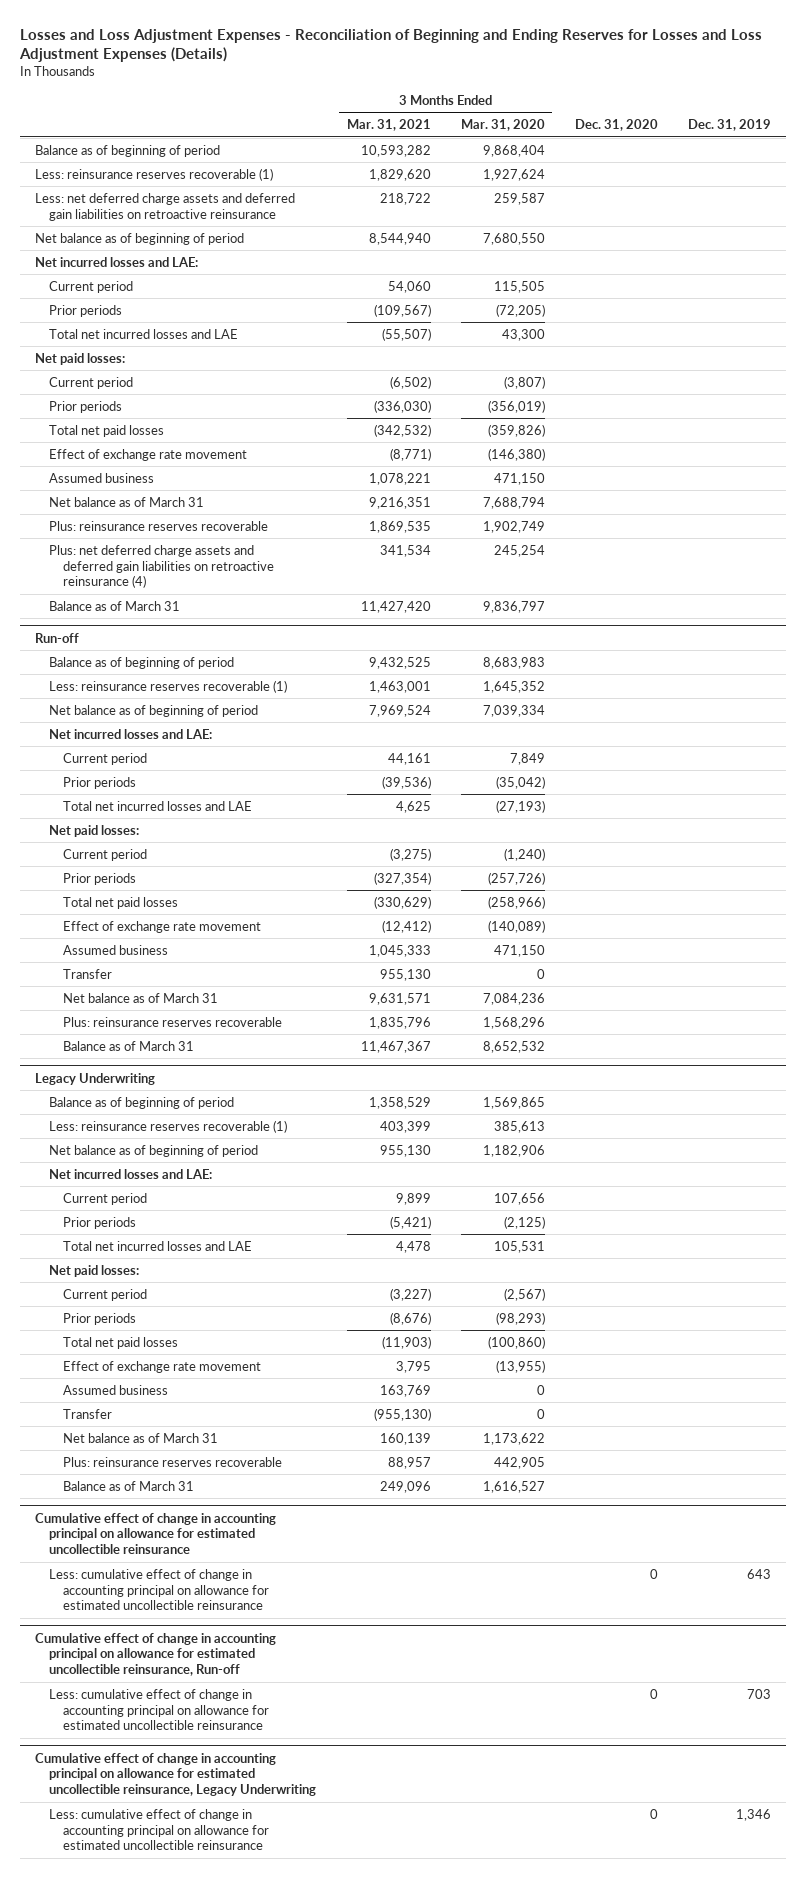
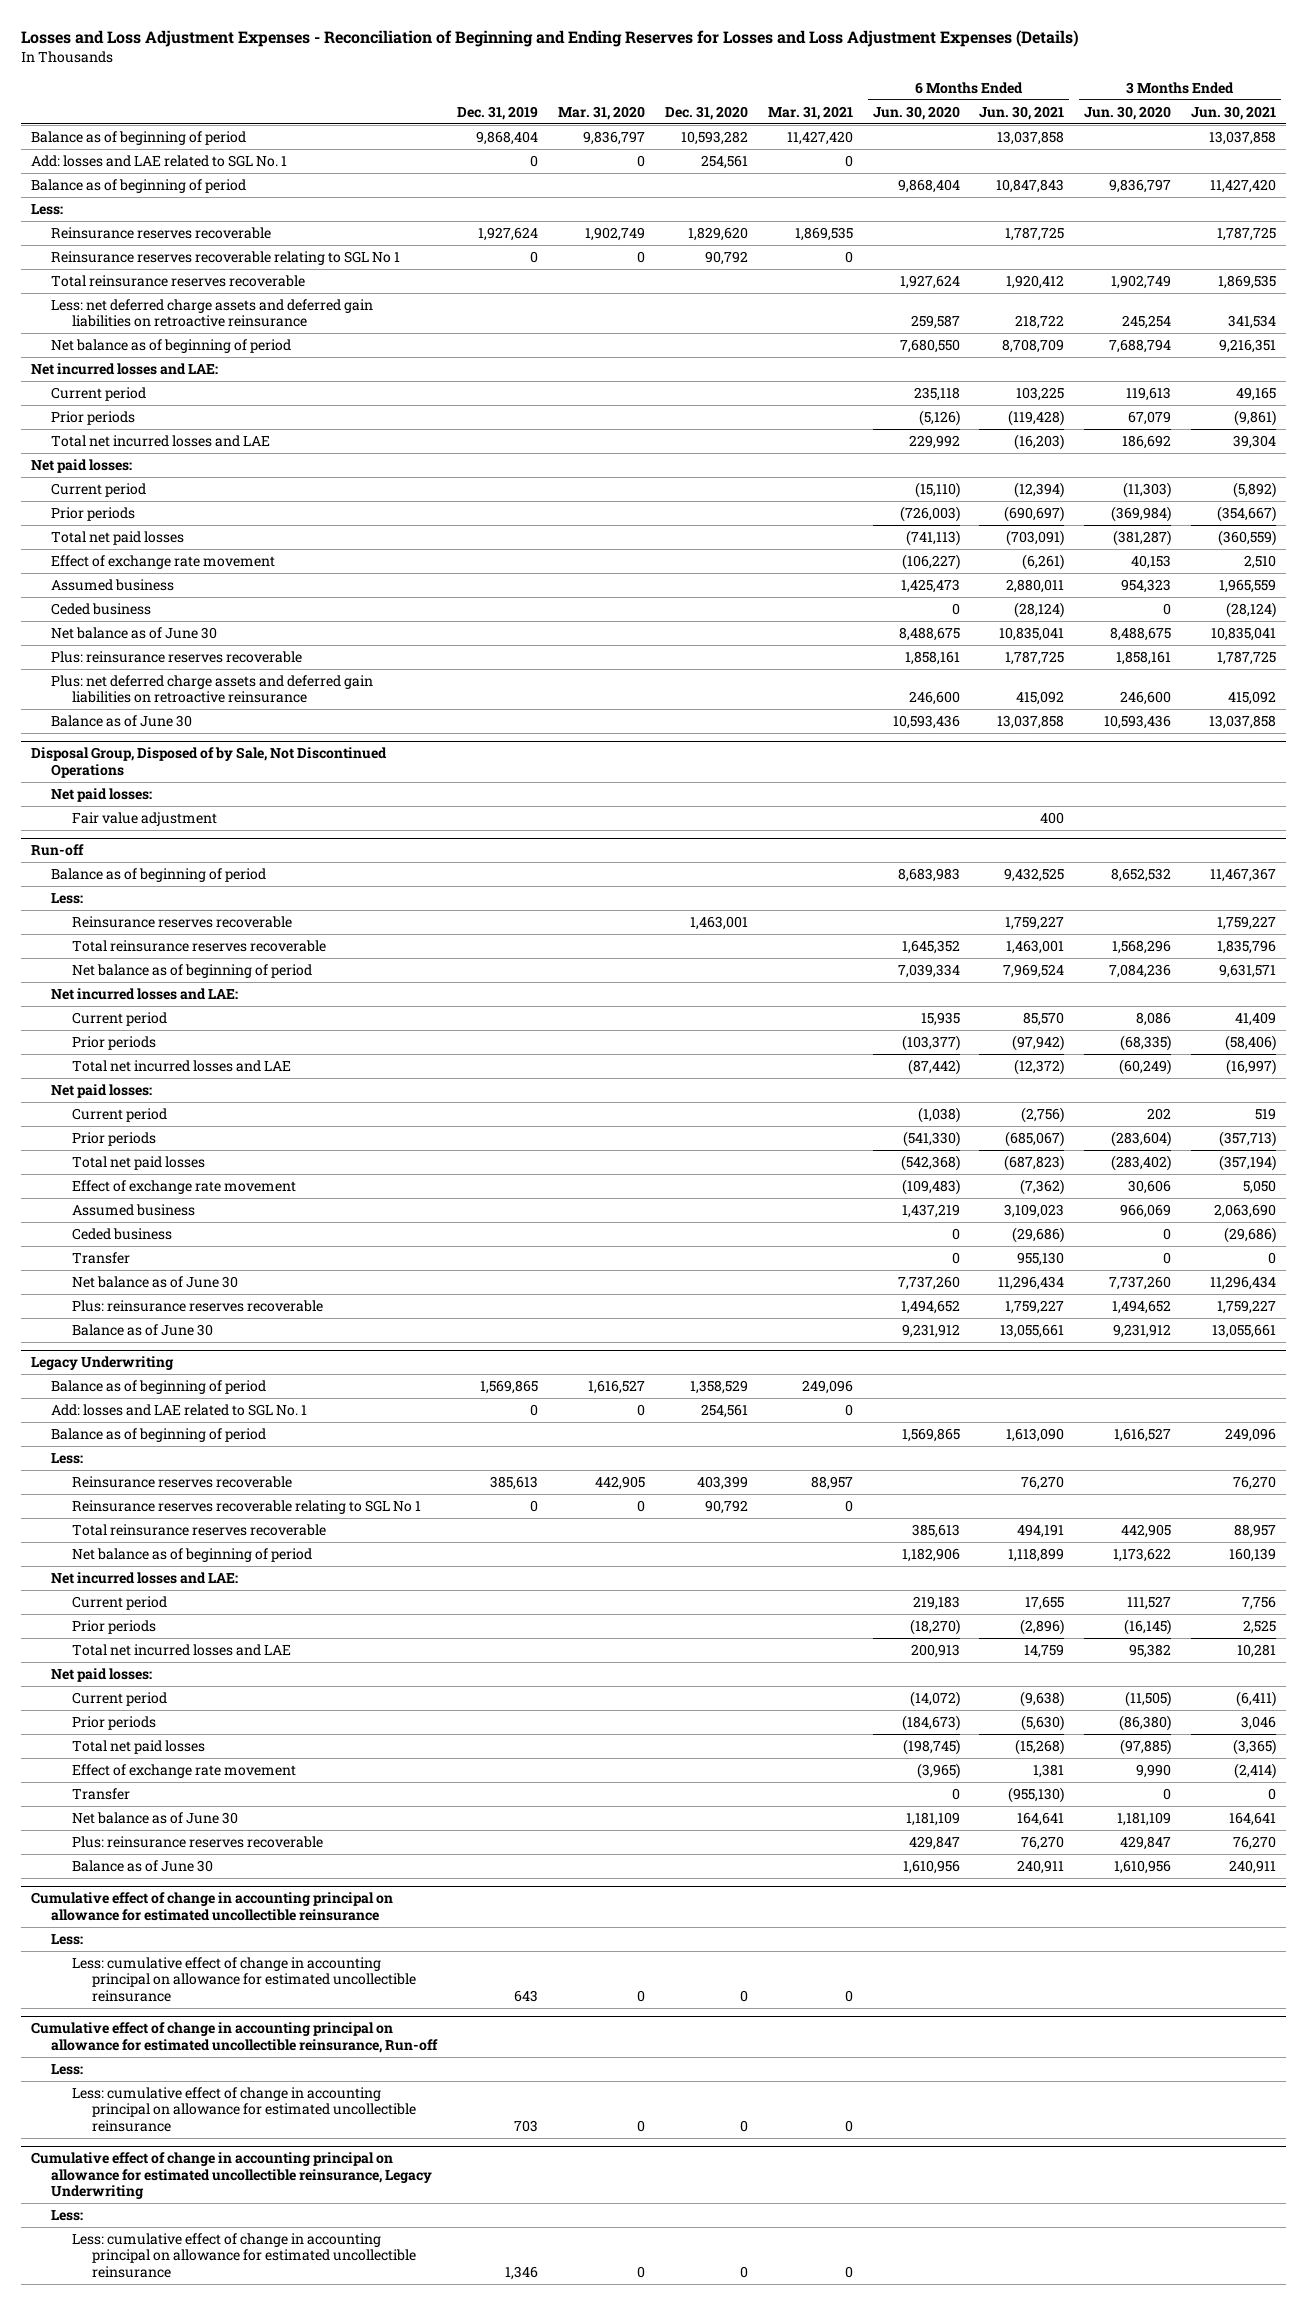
- | 3 Months Ended Mar. 31, 2021 | 3 Months Ended Mar. 31, 2020 | Dec. 31, 2020 | Dec. 31, 2019
+ | Dec. 31, 2019 | Mar. 31, 2020 | Dec. 31, 2020 | Mar. 31, 2021 | 6 Months Ended Jun. 30, 2020 | 6 Months Ended Jun. 30, 2021 | 3 Months Ended Jun. 30, 2020 | 3 Months Ended Jun. 30, 2021
+ Balance as of beginning of period | 9,868,404 | 9,836,797 | 10,593,282 | 11,427,420 | | 13,037,858 | | 13,037,858
+ Add: losses and LAE related to SGL No. 1 | 0 | 0 | 254,561 | 0 | | | |
- Less: reinsurance reserves recoverable (1) | 1,829,620 | 1,927,624 | |
+ Less:
+ Reinsurance reserves recoverable | 1,927,624 | 1,902,749 | 1,829,620 | 1,869,535 | | 1,787,725 | | 1,787,725
+ Reinsurance reserves recoverable relating to SGL No 1 | 0 | 0 | 90,792 | 0 | | | |
+ Total reinsurance reserves recoverable | | | | | 1,927,624 | 1,920,412 | 1,902,749 | 1,869,535
- Net balance as of March 31 | 9,216,351 | 7,688,794 | |
+ Ceded business | | | | | 0 | (28,124) | 0 | (28,124)
+ Net balance as of June 30 | | | | | 8,488,675 | 10,835,041 | 8,488,675 | 10,835,041
- Plus: net deferred charge assets and deferred gain liabilities on retroactive reinsurance (4) | 341,534 | 245,254 | |
- Balance as of March 31 | 11,427,420 | 9,836,797 | |
+ Plus: net deferred charge assets and deferred gain liabilities on retroactive reinsurance | | | | | 246,600 | 415,092 | 246,600 | 415,092
+ Balance as of June 30 | | | | | 10,593,436 | 13,037,858 | 10,593,436 | 13,037,858
+ Disposal Group, Disposed of by Sale, Not Discontinued Operations
+ Net paid losses:
+ Fair value adjustment | | | | | | 400 | |
@ Run-off
- Less: reinsurance reserves recoverable (1) | 1,463,001 | 1,645,352 | |
+ Less:
+ Reinsurance reserves recoverable | | | 1,463,001 | | | 1,759,227 | | 1,759,227
+ Total reinsurance reserves recoverable | | | | | 1,645,352 | 1,463,001 | 1,568,296 | 1,835,796
+ Ceded business | | | | | 0 | (29,686) | 0 | (29,686)
- Net balance as of March 31 | 9,631,571 | 7,084,236 | |
+ Net balance as of June 30 | | | | | 7,737,260 | 11,296,434 | 7,737,260 | 11,296,434
- Balance as of March 31 | 11,467,367 | 8,652,532 | |
+ Balance as of June 30 | | | | | 9,231,912 | 13,055,661 | 9,231,912 | 13,055,661
@ Legacy Underwriting
+ Balance as of beginning of period | 1,569,865 | 1,616,527 | 1,358,529 | 249,096 | | | |
+ Add: losses and LAE related to SGL No. 1 | 0 | 0 | 254,561 | 0 | | | |
- Less: reinsurance reserves recoverable (1) | 403,399 | 385,613 | |
+ Less:
+ Reinsurance reserves recoverable | 385,613 | 442,905 | 403,399 | 88,957 | | 76,270 | | 76,270
+ Reinsurance reserves recoverable relating to SGL No 1 | 0 | 0 | 90,792 | 0 | | | |
+ Total reinsurance reserves recoverable | | | | | 385,613 | 494,191 | 442,905 | 88,957
- Assumed business | 163,769 | 0 | |
- Net balance as of March 31 | 160,139 | 1,173,622 | |
+ Net balance as of June 30 | | | | | 1,181,109 | 164,641 | 1,181,109 | 164,641
- Balance as of March 31 | 249,096 | 1,616,527 | |
+ Balance as of June 30 | | | | | 1,610,956 | 240,911 | 1,610,956 | 240,911
@ Cumulative effect of change in accounting principal on allowance for estimated uncollectible reinsurance
+ Less:
@ Cumulative effect of change in accounting principal on allowance for estimated uncollectible reinsurance, Run-off
+ Less:
@ Cumulative effect of change in accounting principal on allowance for estimated uncollectible reinsurance, Legacy Underwriting
+ Less:

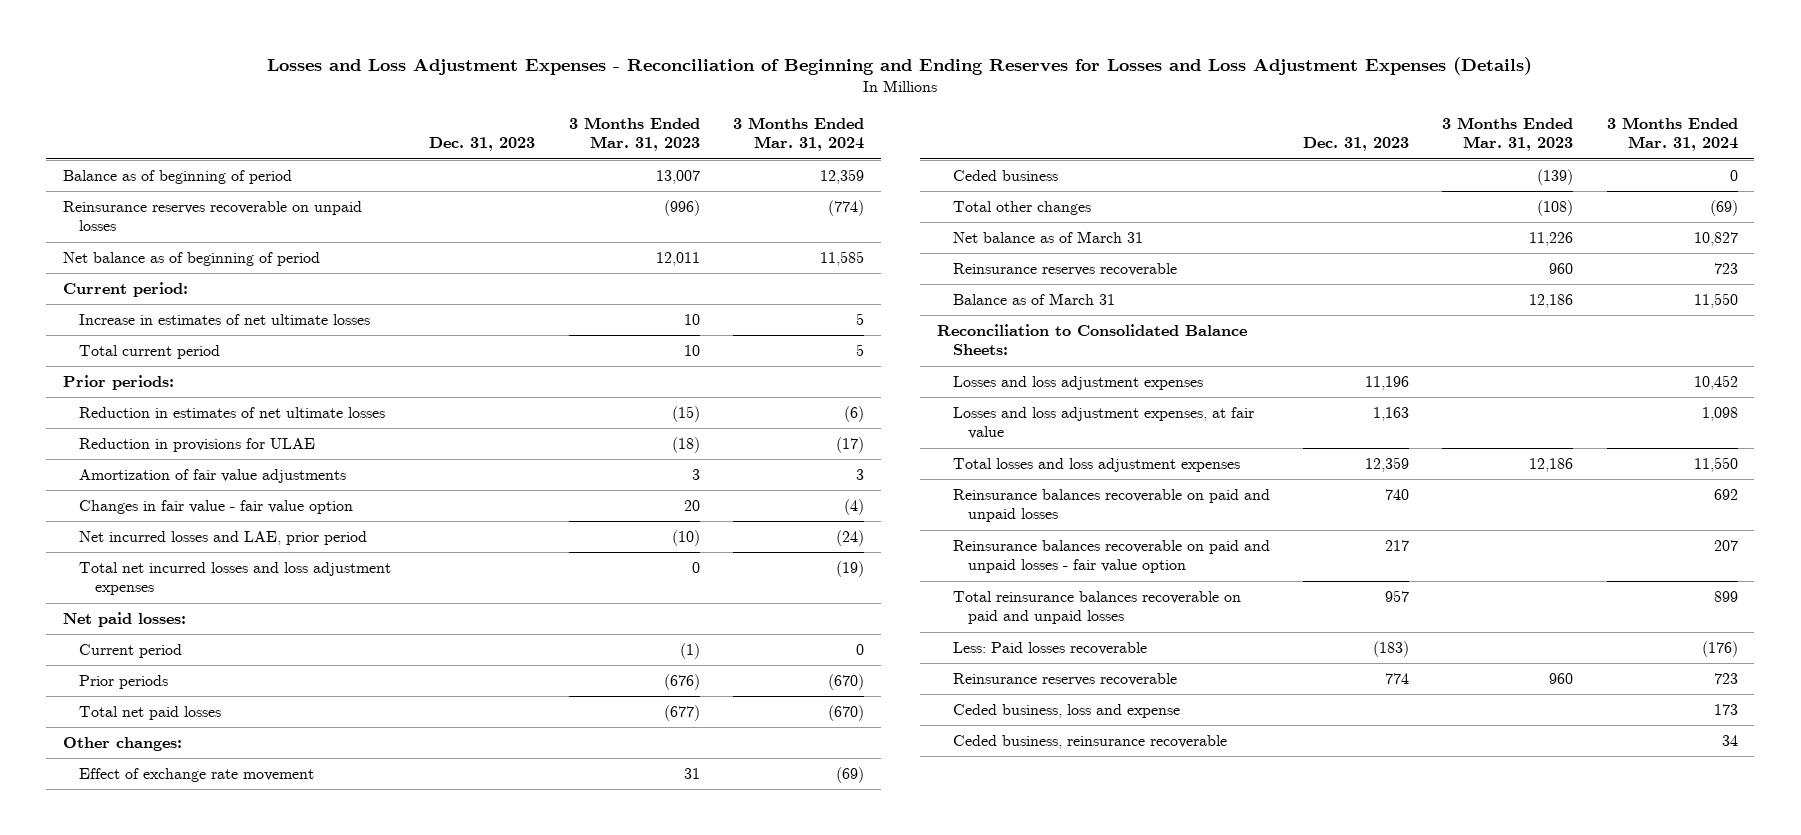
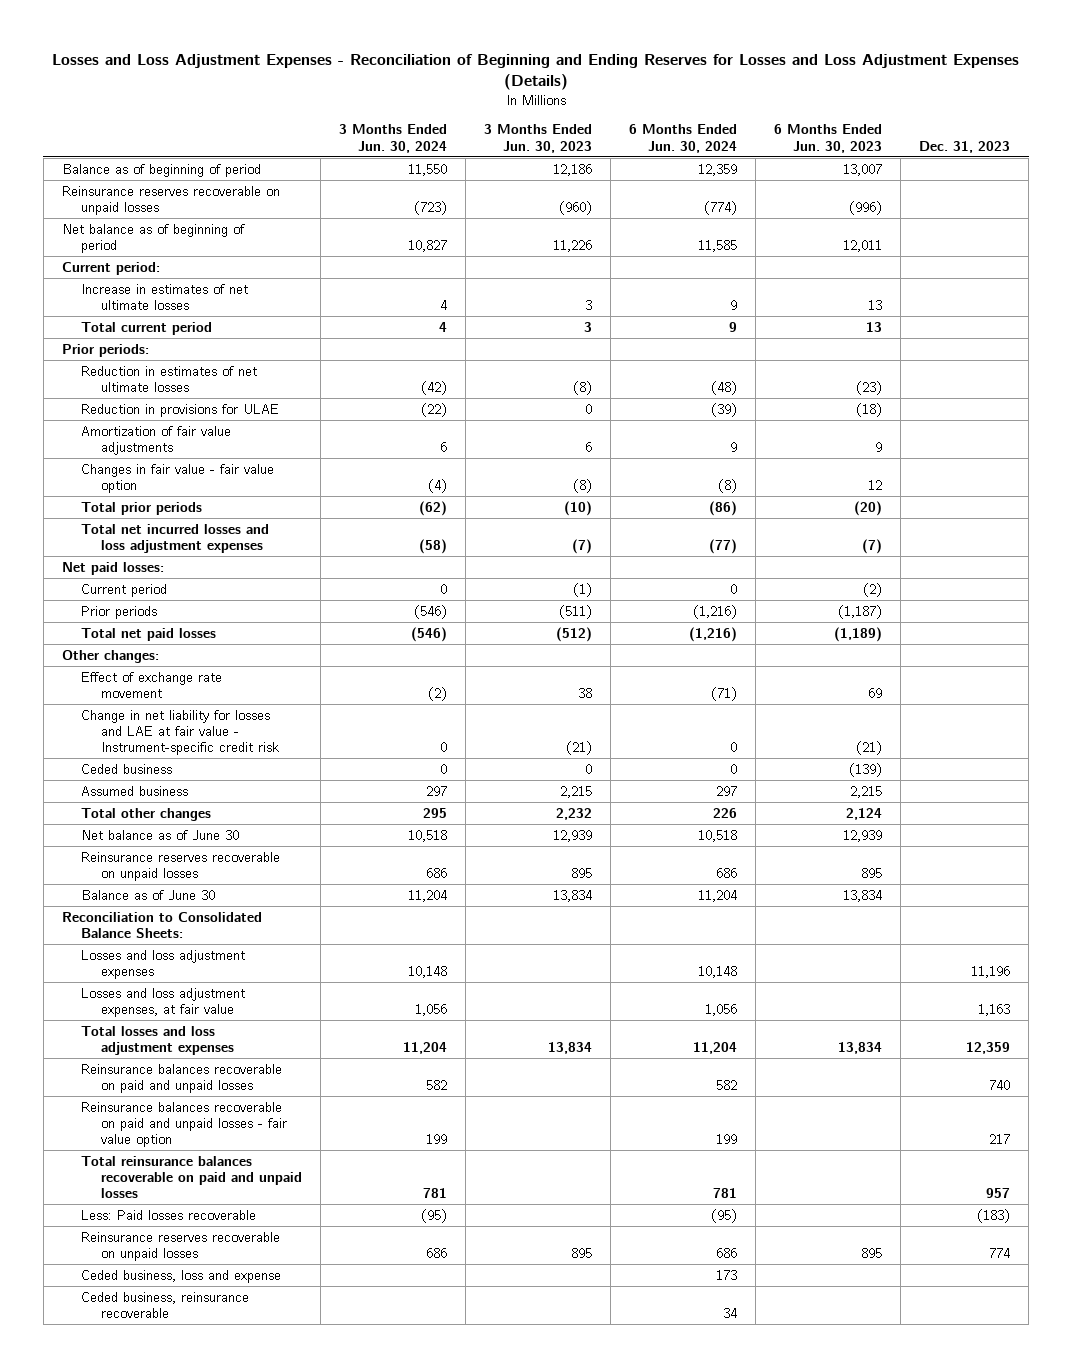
- | Dec. 31, 2023 | 3 Months Ended Mar. 31, 2023 | 3 Months Ended Mar. 31, 2024
+ | 3 Months Ended Jun. 30, 2024 | 3 Months Ended Jun. 30, 2023 | 6 Months Ended Jun. 30, 2024 | 6 Months Ended Jun. 30, 2023 | Dec. 31, 2023
- Net incurred losses and LAE, prior period | | (10) | (24)
+ Total prior periods | (62) | (10) | (86) | (20) |
+ Change in net liability for losses and LAE at fair value - Instrument-specific credit risk | 0 | (21) | 0 | (21) |
+ Assumed business | 297 | 2,215 | 297 | 2,215 |
- Net balance as of March 31 | | 11,226 | 10,827
- Reinsurance reserves recoverable | | 960 | 723
- Balance as of March 31 | | 12,186 | 11,550
+ Net balance as of June 30 | 10,518 | 12,939 | 10,518 | 12,939 |
+ Reinsurance reserves recoverable on unpaid losses | 686 | 895 | 686 | 895 |
+ Balance as of June 30 | 11,204 | 13,834 | 11,204 | 13,834 |
- Reinsurance reserves recoverable | 774 | 960 | 723
+ Reinsurance reserves recoverable on unpaid losses | 686 | 895 | 686 | 895 | 774

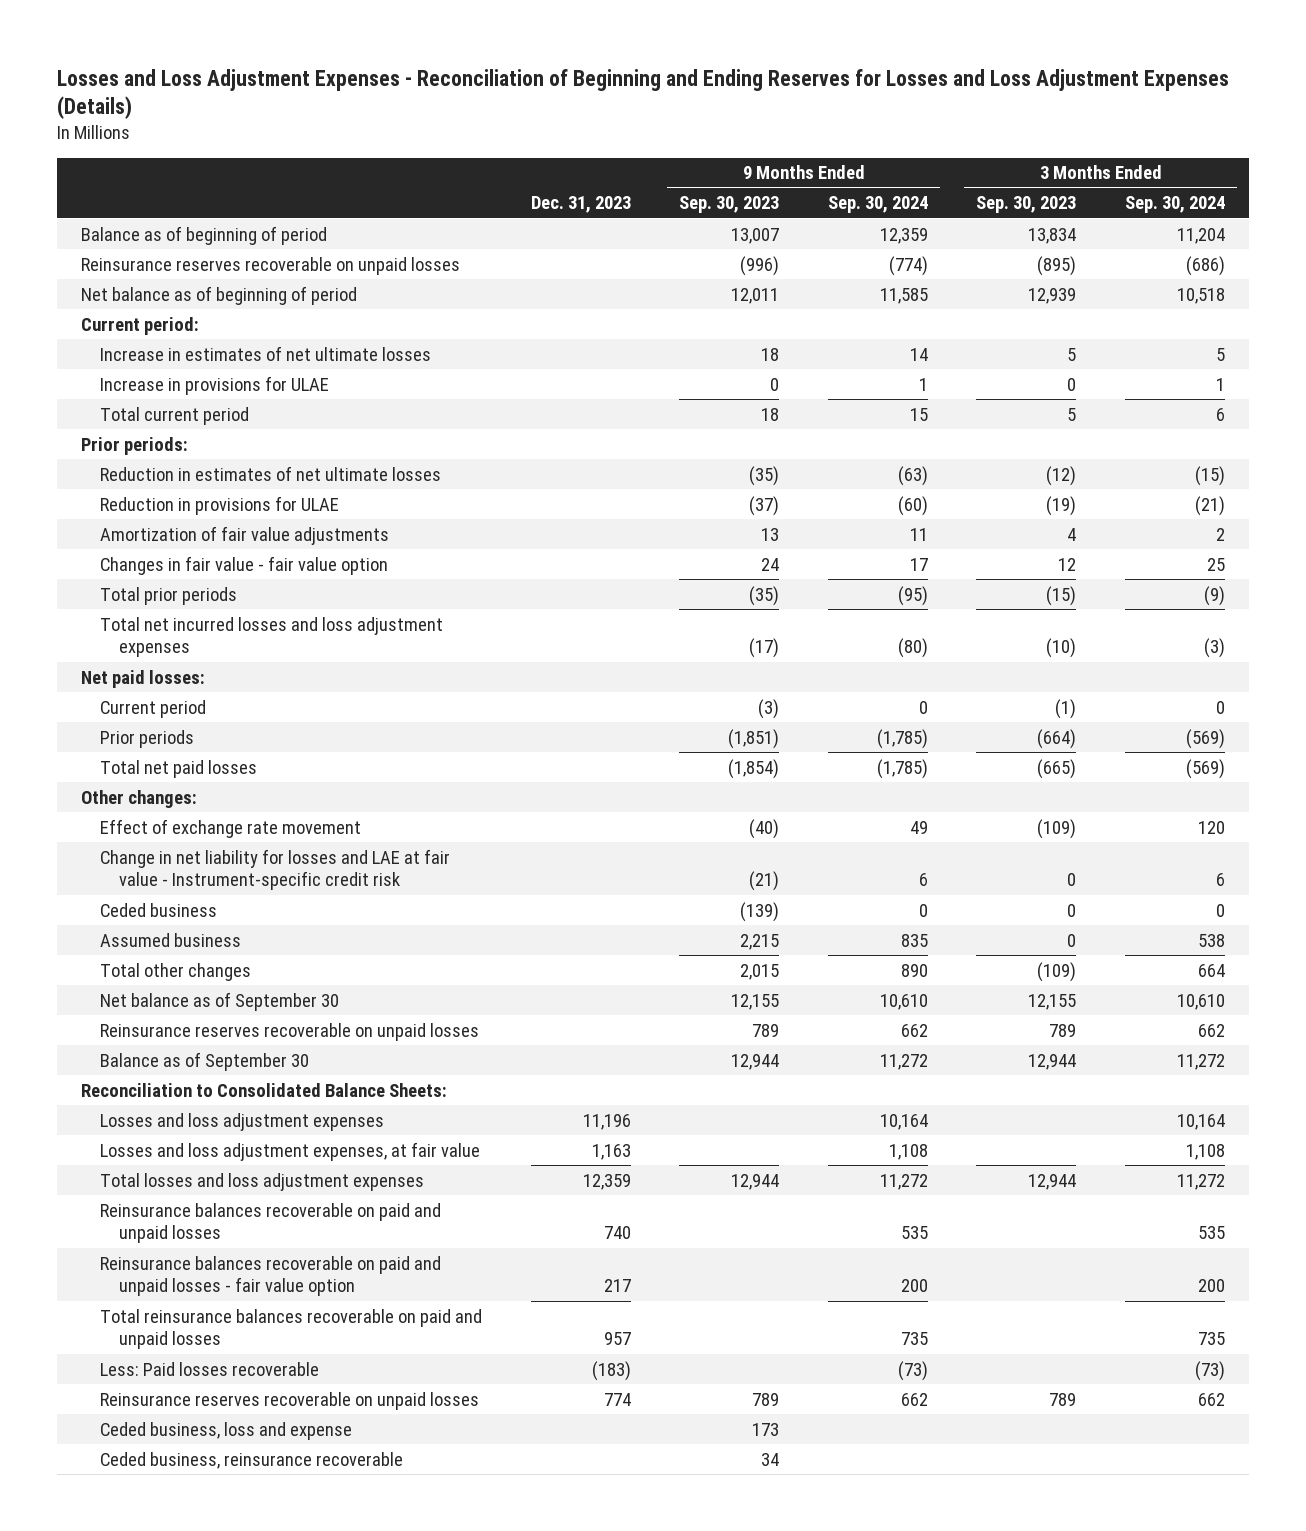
- | 3 Months Ended Jun. 30, 2024 | 3 Months Ended Jun. 30, 2023 | 6 Months Ended Jun. 30, 2024 | 6 Months Ended Jun. 30, 2023 | Dec. 31, 2023
+ | Dec. 31, 2023 | 9 Months Ended Sep. 30, 2023 | 9 Months Ended Sep. 30, 2024 | 3 Months Ended Sep. 30, 2023 | 3 Months Ended Sep. 30, 2024
+ Increase in provisions for ULAE | | 0 | 1 | 0 | 1
- Net balance as of June 30 | 10,518 | 12,939 | 10,518 | 12,939 |
+ Net balance as of September 30 | | 12,155 | 10,610 | 12,155 | 10,610
- Balance as of June 30 | 11,204 | 13,834 | 11,204 | 13,834 |
+ Balance as of September 30 | | 12,944 | 11,272 | 12,944 | 11,272

